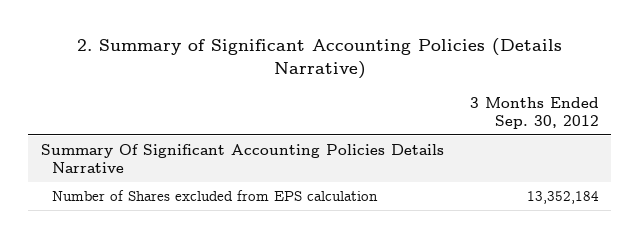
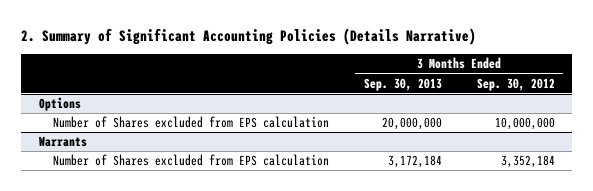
- | 3 Months Ended Sep. 30, 2012
+ | 3 Months Ended Sep. 30, 2013 | 3 Months Ended Sep. 30, 2012
- Summary Of Significant Accounting Policies Details Narrative
- Number of Shares excluded from EPS calculation | 13,352,184
+ Options
+ Number of Shares excluded from EPS calculation | 20,000,000 | 10,000,000
+ Warrants
+ Number of Shares excluded from EPS calculation | 3,172,184 | 3,352,184

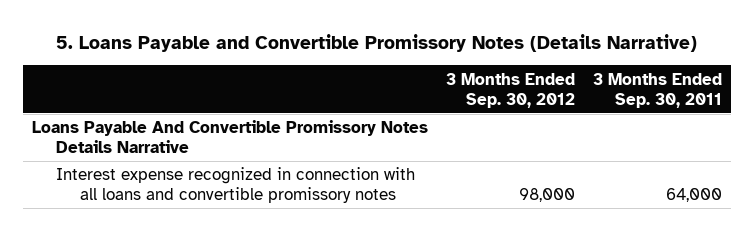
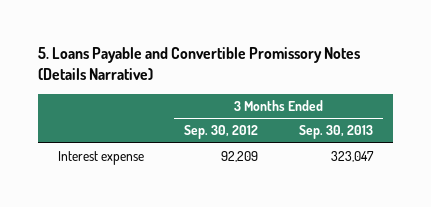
- | 3 Months Ended Sep. 30, 2012 | 3 Months Ended Sep. 30, 2011
+ | 3 Months Ended Sep. 30, 2012 | 3 Months Ended Sep. 30, 2013
- Loans Payable And Convertible Promissory Notes Details Narrative
- Interest expense recognized in connection with all loans and convertible promissory notes | 98,000 | 64,000
+ Interest expense | 92,209 | 323,047

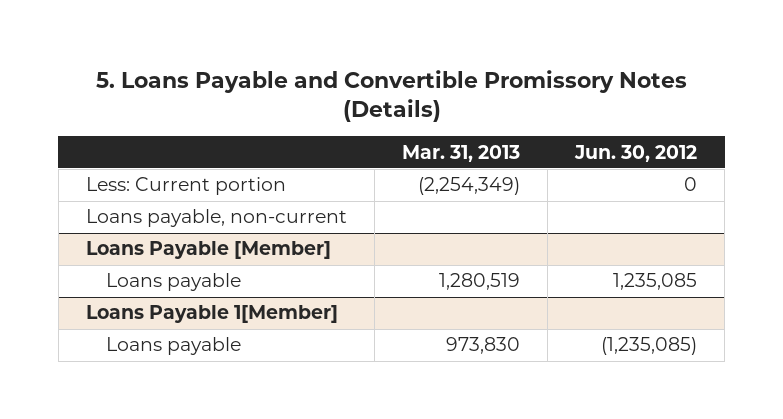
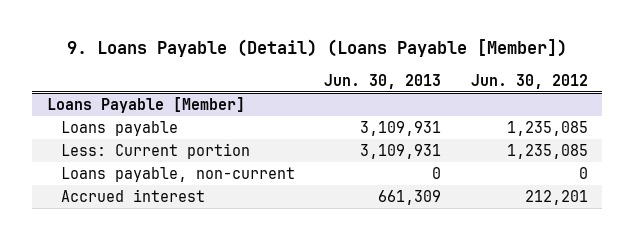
- 5. Loans Payable and Convertible Promissory Notes (Details)
+ 9. Loans Payable (Detail) (Loans Payable [Member])
- | Mar. 31, 2013 | Jun. 30, 2012
+ | Jun. 30, 2013 | Jun. 30, 2012
- Less: Current portion | (2,254,349) | 0
- Loans payable, non-current
- Loans Payable 1[Member]
- Loans payable | 973,830 | (1,235,085)
@ Loans Payable [Member]
+ Less: Current portion | 3,109,931 | 1,235,085
+ Loans payable, non-current | 0 | 0
+ Accrued interest | 661,309 | 212,201

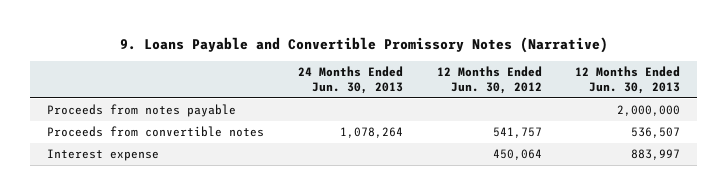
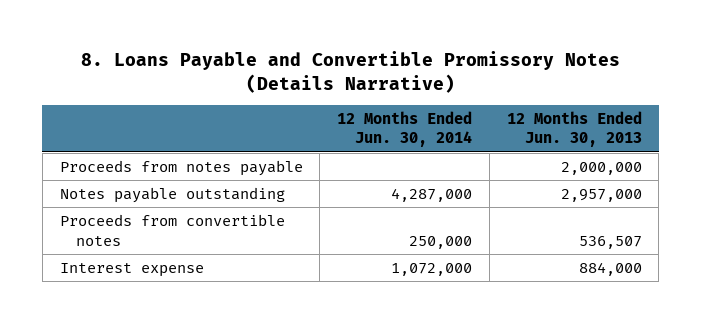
- 9. Loans Payable and Convertible Promissory Notes (Narrative)
+ 8. Loans Payable and Convertible Promissory Notes (Details Narrative)
- | 24 Months Ended Jun. 30, 2013 | 12 Months Ended Jun. 30, 2012 | 12 Months Ended Jun. 30, 2013
+ | 12 Months Ended Jun. 30, 2014 | 12 Months Ended Jun. 30, 2013
+ Notes payable outstanding | 4,287,000 | 2,957,000
- Interest expense | | 450,064 | 883,997
+ Interest expense | 1,072,000 | 884,000

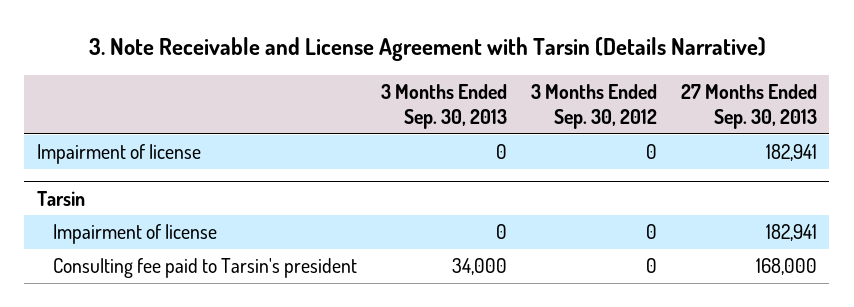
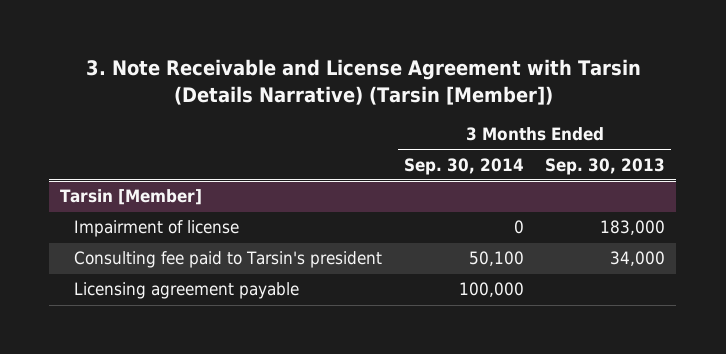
- 3. Note Receivable and License Agreement with Tarsin (Details Narrative)
+ 3. Note Receivable and License Agreement with Tarsin (Details Narrative) (Tarsin [Member])
- | 3 Months Ended Sep. 30, 2013 | 3 Months Ended Sep. 30, 2012 | 27 Months Ended Sep. 30, 2013
+ | 3 Months Ended Sep. 30, 2014 | 3 Months Ended Sep. 30, 2013
- Impairment of license | 0 | 0 | 182,941
- Tarsin
- Impairment of license | 0 | 0 | 182,941
+ Tarsin [Member]
+ Impairment of license | 0 | 183,000
+ Licensing agreement payable | 100,000 |

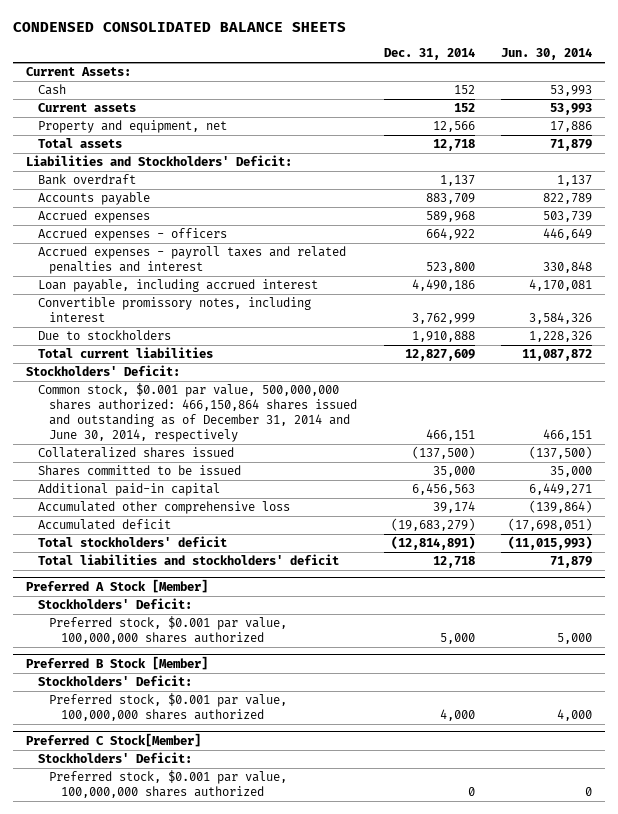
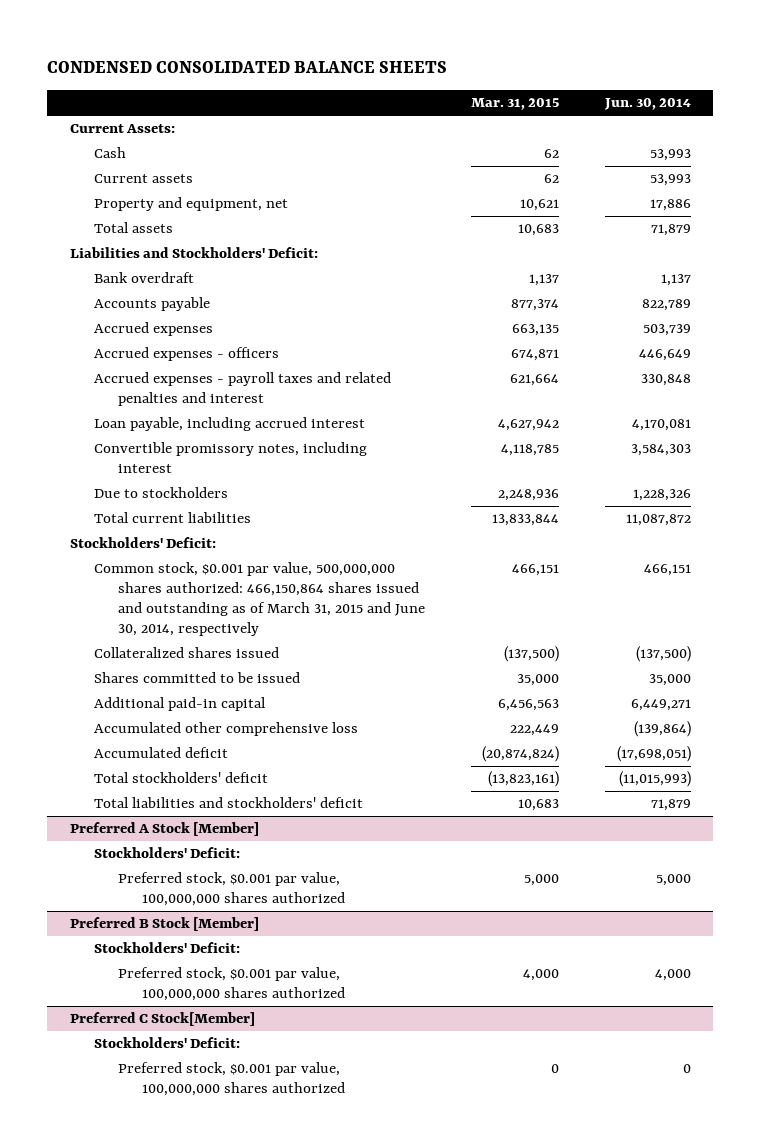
- | Dec. 31, 2014 | Jun. 30, 2014
+ | Mar. 31, 2015 | Jun. 30, 2014
- Convertible promissory notes, including interest | 3,762,999 | 3,584,326
+ Convertible promissory notes, including interest | 4,118,785 | 3,584,303
- Common stock, $0.001 par value, 500,000,000 shares authorized: 466,150,864 shares issued and outstanding as of December 31, 2014 and June 30, 2014, respectively | 466,151 | 466,151
+ Common stock, $0.001 par value, 500,000,000 shares authorized: 466,150,864 shares issued and outstanding as of March 31, 2015 and June 30, 2014, respectively | 466,151 | 466,151

